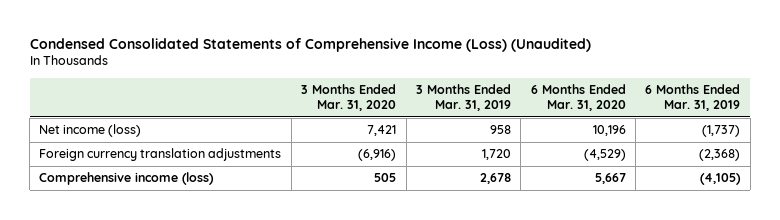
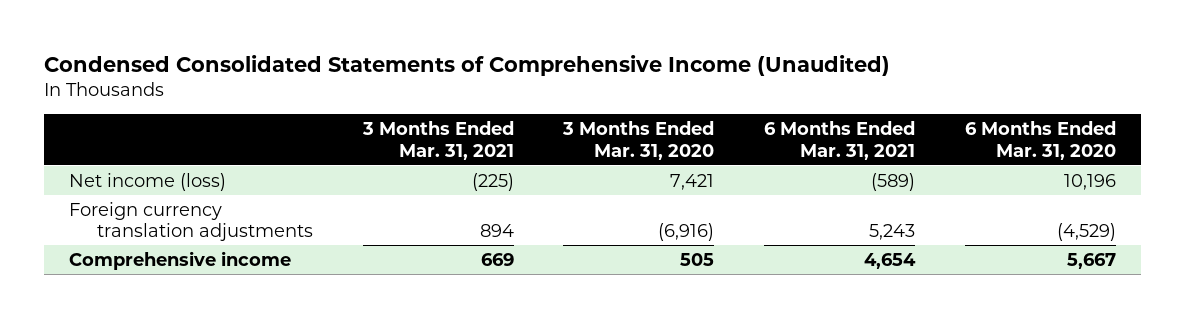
- Condensed Consolidated Statements of Comprehensive Income (Loss) (Unaudited)
+ Condensed Consolidated Statements of Comprehensive Income (Unaudited)
- | 3 Months Ended Mar. 31, 2020 | 3 Months Ended Mar. 31, 2019 | 6 Months Ended Mar. 31, 2020 | 6 Months Ended Mar. 31, 2019
+ | 3 Months Ended Mar. 31, 2021 | 3 Months Ended Mar. 31, 2020 | 6 Months Ended Mar. 31, 2021 | 6 Months Ended Mar. 31, 2020
- Comprehensive income (loss) | 505 | 2,678 | 5,667 | (4,105)
+ Comprehensive income | 669 | 505 | 4,654 | 5,667

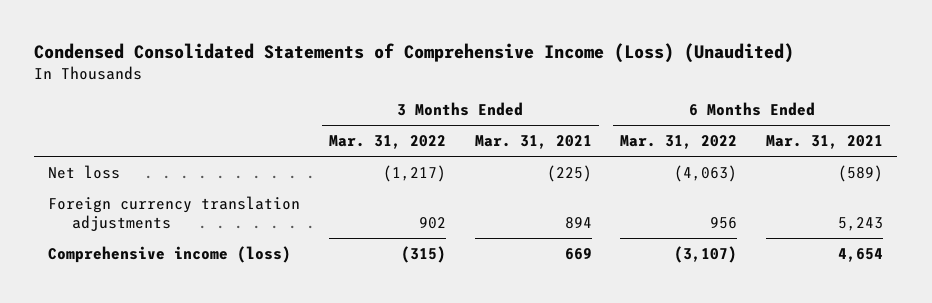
- Condensed Consolidated Statements of Comprehensive Income (Unaudited)
+ Condensed Consolidated Statements of Comprehensive Income (Loss) (Unaudited)
- | 3 Months Ended Mar. 31, 2021 | 3 Months Ended Mar. 31, 2020 | 6 Months Ended Mar. 31, 2021 | 6 Months Ended Mar. 31, 2020
+ | 3 Months Ended Mar. 31, 2022 | 3 Months Ended Mar. 31, 2021 | 6 Months Ended Mar. 31, 2022 | 6 Months Ended Mar. 31, 2021
- Net income (loss) | (225) | 7,421 | (589) | 10,196
+ Net loss | (1,217) | (225) | (4,063) | (589)
- Comprehensive income | 669 | 505 | 4,654 | 5,667
+ Comprehensive income (loss) | (315) | 669 | (3,107) | 4,654

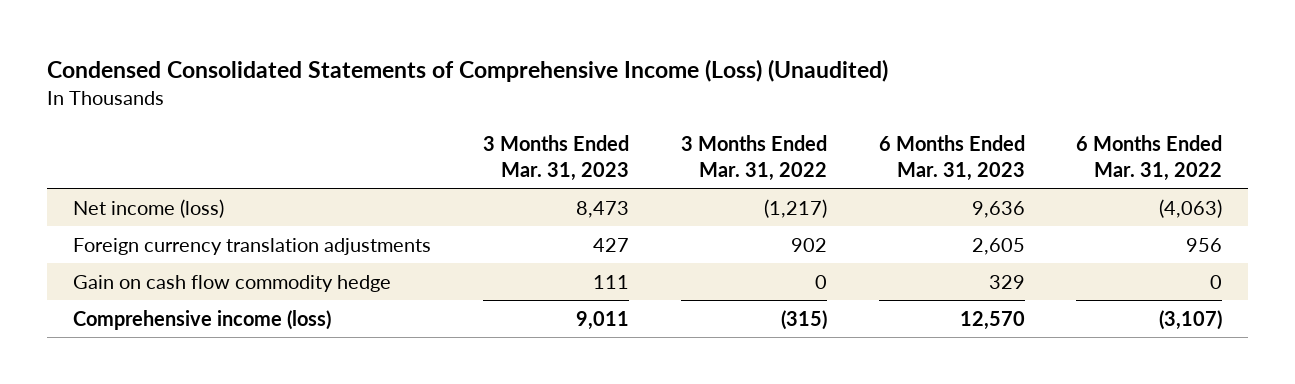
- | 3 Months Ended Mar. 31, 2022 | 3 Months Ended Mar. 31, 2021 | 6 Months Ended Mar. 31, 2022 | 6 Months Ended Mar. 31, 2021
+ | 3 Months Ended Mar. 31, 2023 | 3 Months Ended Mar. 31, 2022 | 6 Months Ended Mar. 31, 2023 | 6 Months Ended Mar. 31, 2022
- Net loss | (1,217) | (225) | (4,063) | (589)
+ Net income (loss) | 8,473 | (1,217) | 9,636 | (4,063)
+ Gain on cash flow commodity hedge | 111 | 0 | 329 | 0

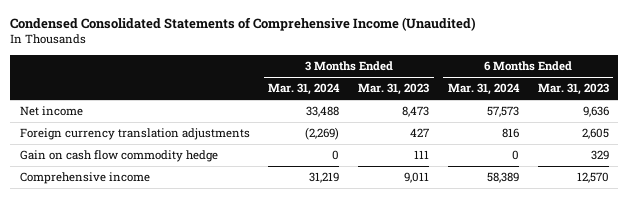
- Condensed Consolidated Statements of Comprehensive Income (Loss) (Unaudited)
+ Condensed Consolidated Statements of Comprehensive Income (Unaudited)
- | 3 Months Ended Mar. 31, 2023 | 3 Months Ended Mar. 31, 2022 | 6 Months Ended Mar. 31, 2023 | 6 Months Ended Mar. 31, 2022
+ | 3 Months Ended Mar. 31, 2024 | 3 Months Ended Mar. 31, 2023 | 6 Months Ended Mar. 31, 2024 | 6 Months Ended Mar. 31, 2023
- Net income (loss) | 8,473 | (1,217) | 9,636 | (4,063)
+ Net income | 33,488 | 8,473 | 57,573 | 9,636
- Comprehensive income (loss) | 9,011 | (315) | 12,570 | (3,107)
+ Comprehensive income | 31,219 | 9,011 | 58,389 | 12,570

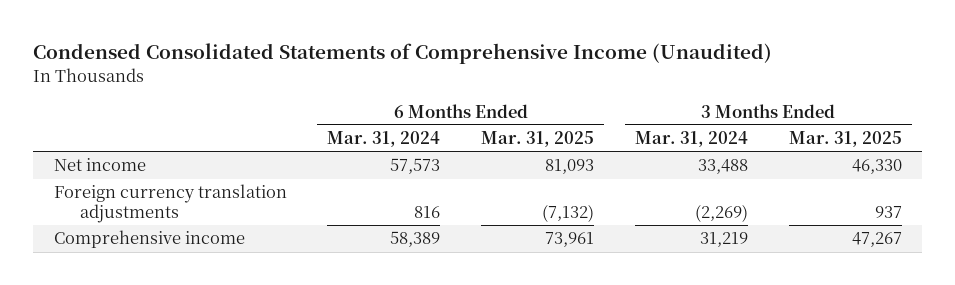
- | 3 Months Ended Mar. 31, 2024 | 3 Months Ended Mar. 31, 2023 | 6 Months Ended Mar. 31, 2024 | 6 Months Ended Mar. 31, 2023
+ | 6 Months Ended Mar. 31, 2024 | 6 Months Ended Mar. 31, 2025 | 3 Months Ended Mar. 31, 2024 | 3 Months Ended Mar. 31, 2025
- Gain on cash flow commodity hedge | 0 | 111 | 0 | 329

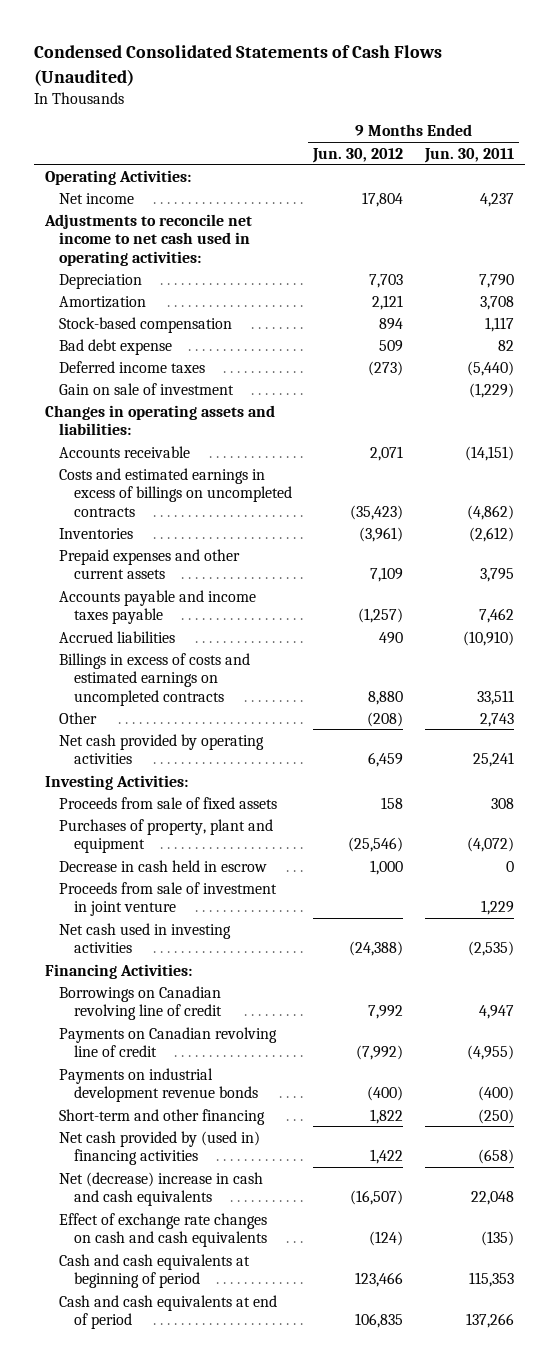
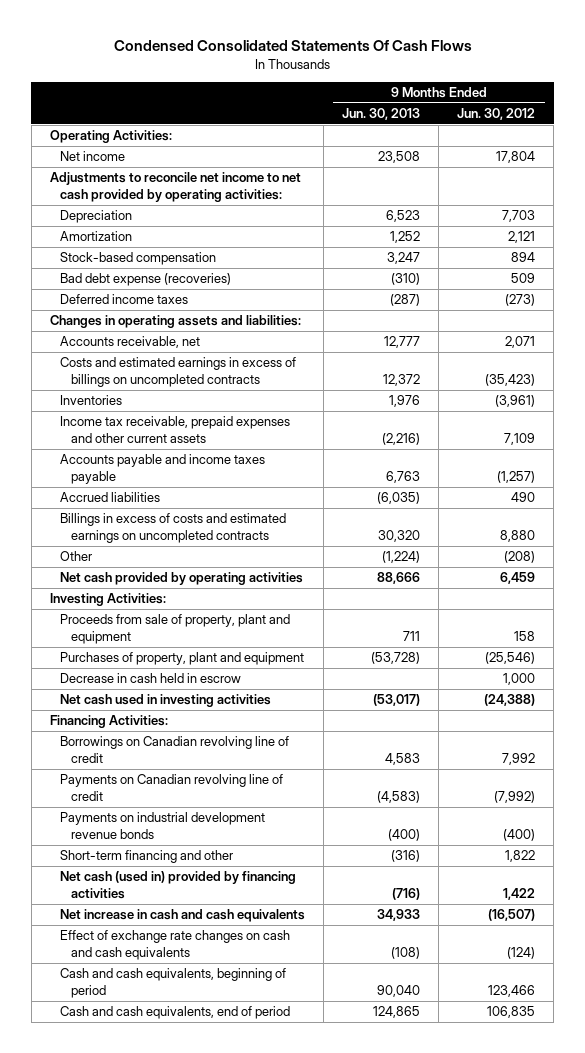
- Condensed Consolidated Statements of Cash Flows (Unaudited)
+ Condensed Consolidated Statements Of Cash Flows
- | 9 Months Ended Jun. 30, 2012 | 9 Months Ended Jun. 30, 2011
+ | 9 Months Ended Jun. 30, 2013 | 9 Months Ended Jun. 30, 2012
- Adjustments to reconcile net income to net cash used in operating activities:
+ Adjustments to reconcile net income to net cash provided by operating activities:
- Bad debt expense | 509 | 82
+ Bad debt expense (recoveries) | (310) | 509
- Gain on sale of investment | | (1,229)
- Accounts receivable | 2,071 | (14,151)
+ Accounts receivable, net | 12,777 | 2,071
- Prepaid expenses and other current assets | 7,109 | 3,795
+ Income tax receivable, prepaid expenses and other current assets | (2,216) | 7,109
- Proceeds from sale of fixed assets | 158 | 308
+ Proceeds from sale of property, plant and equipment | 711 | 158
- Proceeds from sale of investment in joint venture | | 1,229
- Short-term and other financing | 1,822 | (250)
- Net cash provided by (used in) financing activities | 1,422 | (658)
- Net (decrease) increase in cash and cash equivalents | (16,507) | 22,048
+ Short-term financing and other | (316) | 1,822
+ Net cash (used in) provided by financing activities | (716) | 1,422
+ Net increase in cash and cash equivalents | 34,933 | (16,507)
- Cash and cash equivalents at beginning of period | 123,466 | 115,353
- Cash and cash equivalents at end of period | 106,835 | 137,266
+ Cash and cash equivalents, beginning of period | 90,040 | 123,466
+ Cash and cash equivalents, end of period | 124,865 | 106,835

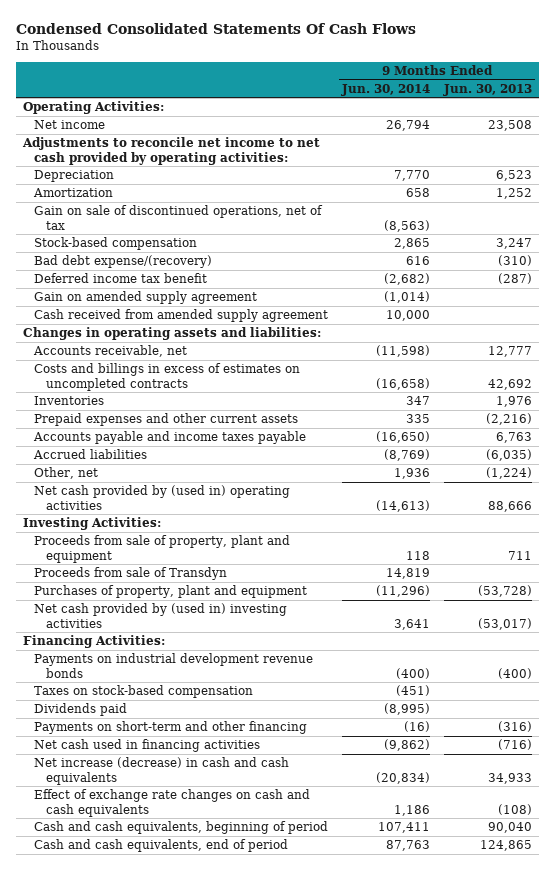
- | 9 Months Ended Jun. 30, 2013 | 9 Months Ended Jun. 30, 2012
+ | 9 Months Ended Jun. 30, 2014 | 9 Months Ended Jun. 30, 2013
+ Gain on sale of discontinued operations, net of tax | (8,563) |
- Bad debt expense (recoveries) | (310) | 509
- Deferred income taxes | (287) | (273)
+ Bad debt expense/(recovery) | 616 | (310)
+ Deferred income tax benefit | (2,682) | (287)
+ Gain on amended supply agreement | (1,014) |
+ Cash received from amended supply agreement | 10,000 |
- Costs and estimated earnings in excess of billings on uncompleted contracts | 12,372 | (35,423)
+ Costs and billings in excess of estimates on uncompleted contracts | (16,658) | 42,692
- Income tax receivable, prepaid expenses and other current assets | (2,216) | 7,109
+ Prepaid expenses and other current assets | 335 | (2,216)
- Billings in excess of costs and estimated earnings on uncompleted contracts | 30,320 | 8,880
- Other | (1,224) | (208)
- Net cash provided by operating activities | 88,666 | 6,459
+ Other, net | 1,936 | (1,224)
+ Net cash provided by (used in) operating activities | (14,613) | 88,666
+ Proceeds from sale of Transdyn | 14,819 |
- Decrease in cash held in escrow | | 1,000
- Net cash used in investing activities | (53,017) | (24,388)
+ Net cash provided by (used in) investing activities | 3,641 | (53,017)
- Borrowings on Canadian revolving line of credit | 4,583 | 7,992
- Payments on Canadian revolving line of credit | (4,583) | (7,992)
- Short-term financing and other | (316) | 1,822
- Net cash (used in) provided by financing activities | (716) | 1,422
- Net increase in cash and cash equivalents | 34,933 | (16,507)
+ Taxes on stock-based compensation | (451) |
+ Dividends paid | (8,995) |
+ Payments on short-term and other financing | (16) | (316)
+ Net cash used in financing activities | (9,862) | (716)
+ Net increase (decrease) in cash and cash equivalents | (20,834) | 34,933

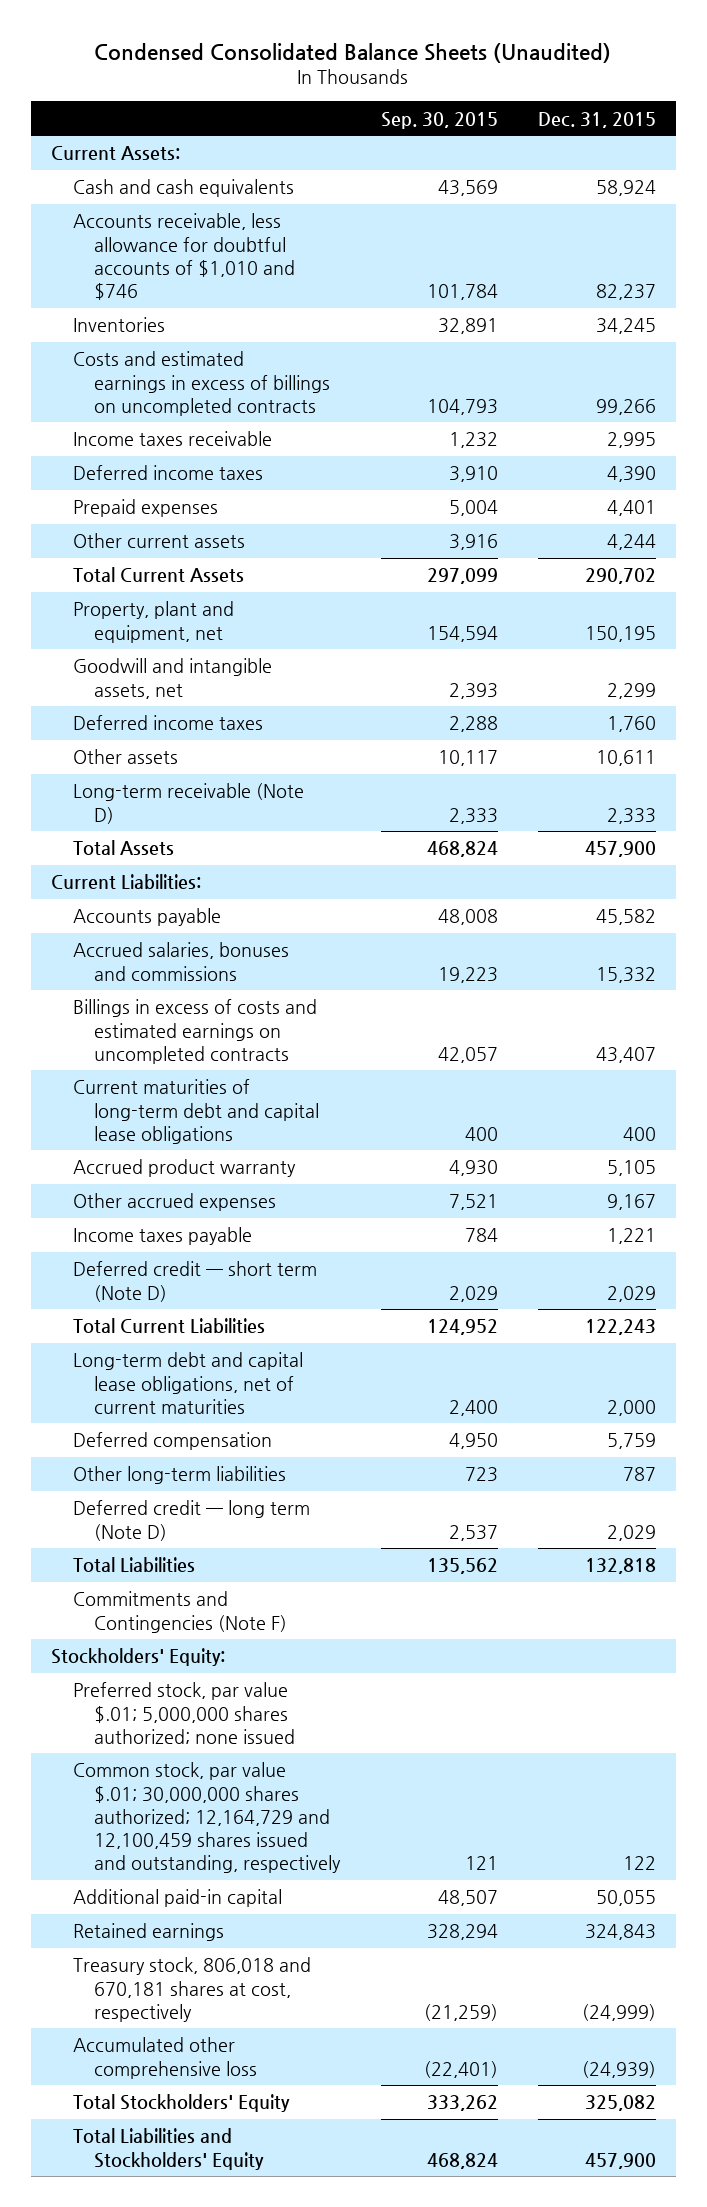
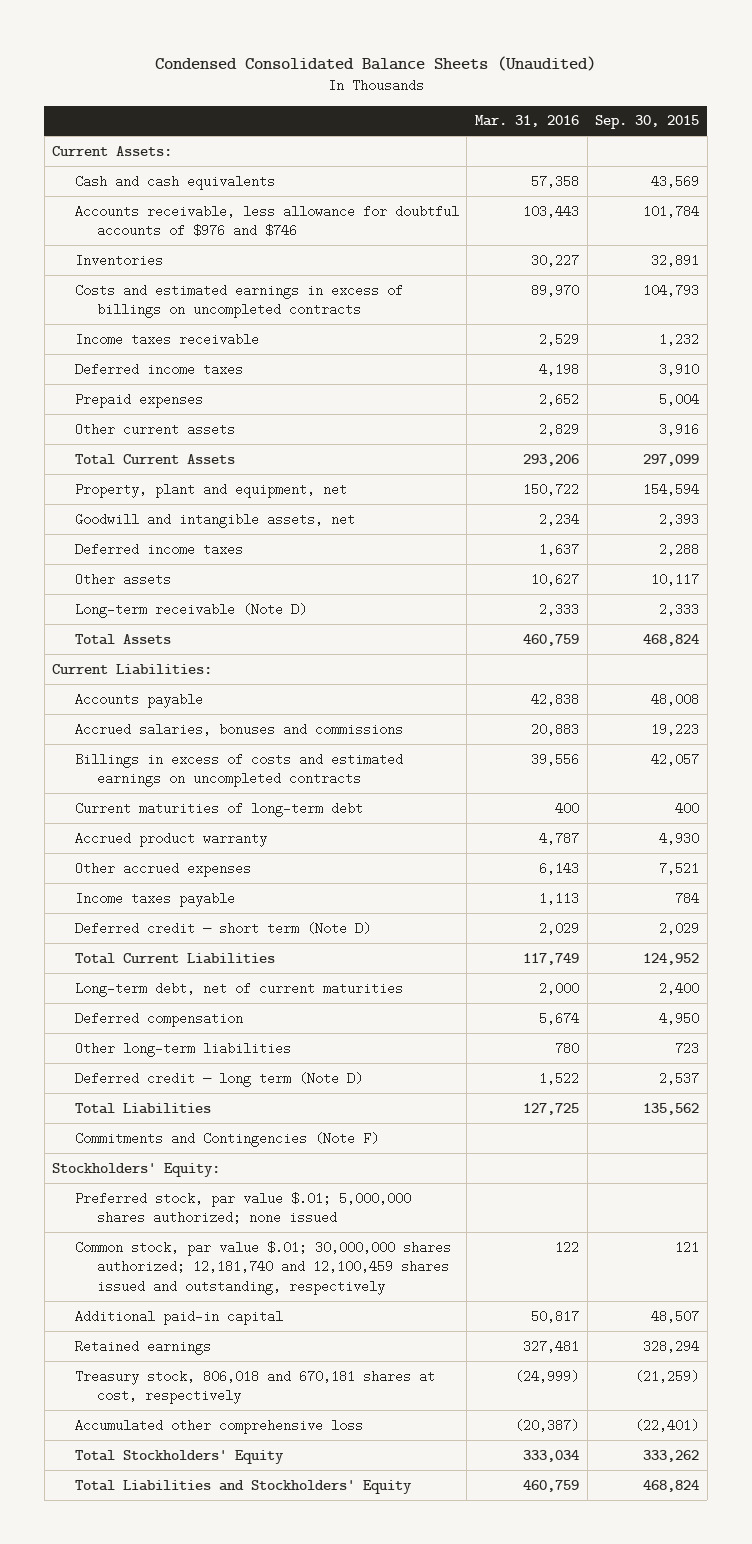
- | Sep. 30, 2015 | Dec. 31, 2015
+ | Mar. 31, 2016 | Sep. 30, 2015
- Accounts receivable, less allowance for doubtful accounts of $1,010 and $746 | 101,784 | 82,237
+ Accounts receivable, less allowance for doubtful accounts of $976 and $746 | 103,443 | 101,784
- Current maturities of long-term debt and capital lease obligations | 400 | 400
+ Current maturities of long-term debt | 400 | 400
- Long-term debt and capital lease obligations, net of current maturities | 2,400 | 2,000
+ Long-term debt, net of current maturities | 2,000 | 2,400
- Common stock, par value $.01; 30,000,000 shares authorized; 12,164,729 and 12,100,459 shares issued and outstanding, respectively | 121 | 122
+ Common stock, par value $.01; 30,000,000 shares authorized; 12,181,740 and 12,100,459 shares issued and outstanding, respectively | 122 | 121

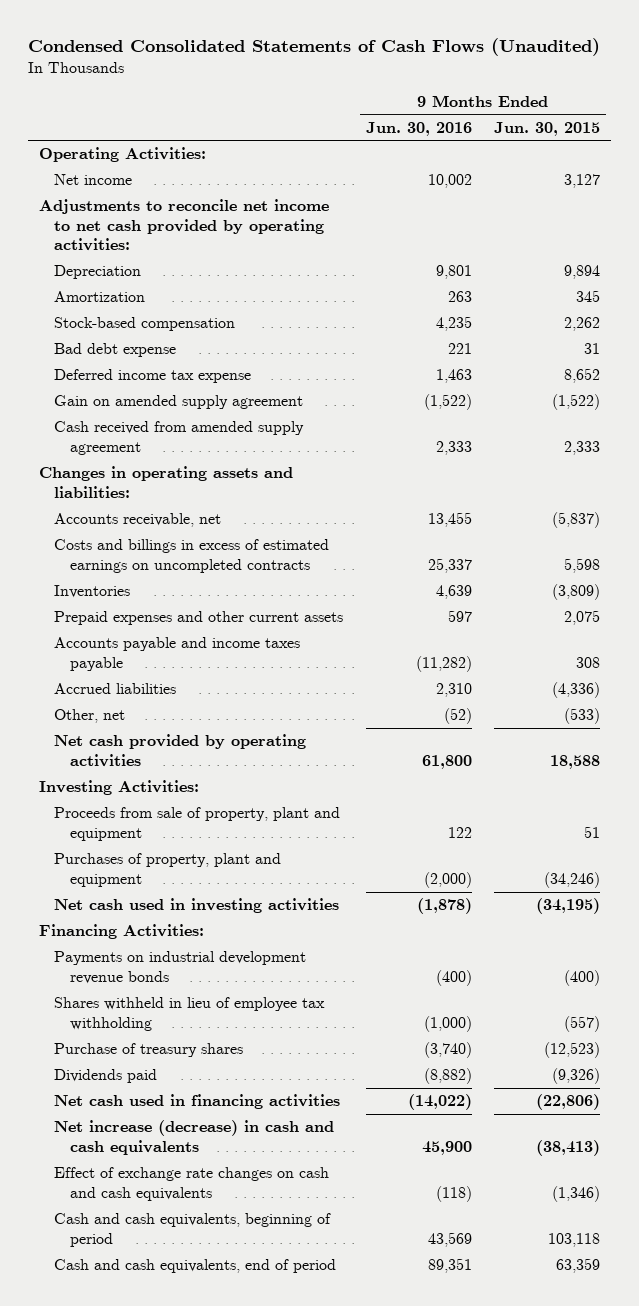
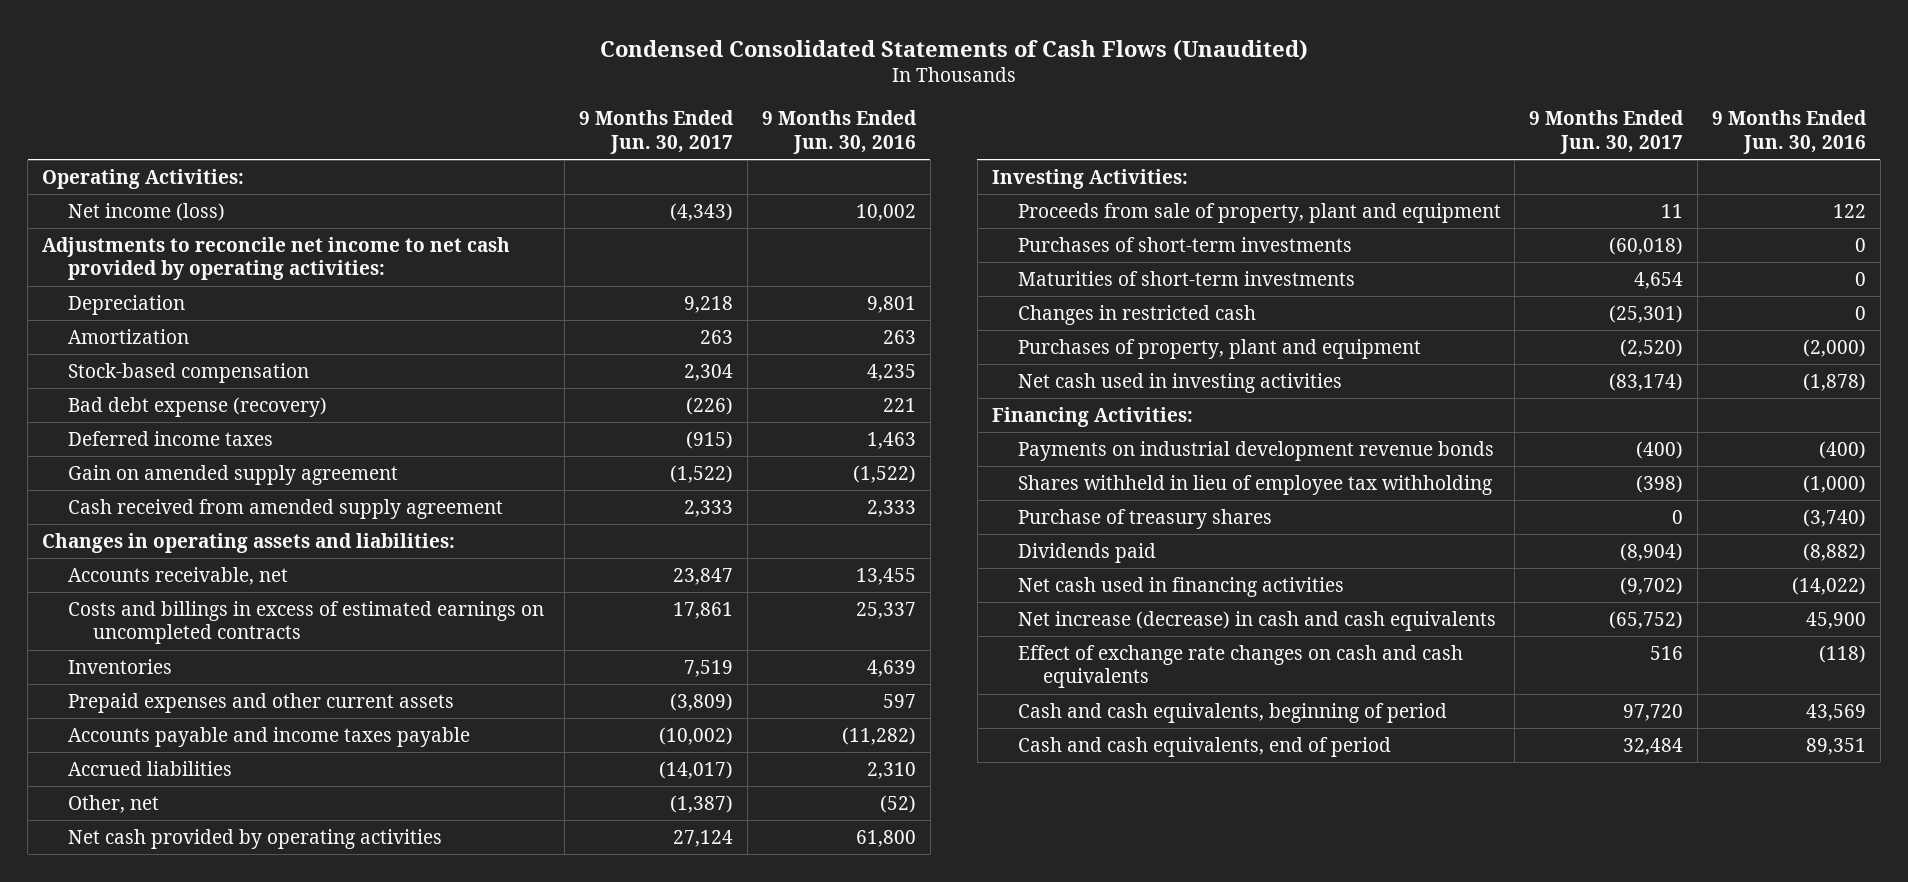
- | 9 Months Ended Jun. 30, 2016 | 9 Months Ended Jun. 30, 2015
+ | 9 Months Ended Jun. 30, 2017 | 9 Months Ended Jun. 30, 2016
- Net income | 10,002 | 3,127
+ Net income (loss) | (4,343) | 10,002
- Bad debt expense | 221 | 31
- Deferred income tax expense | 1,463 | 8,652
+ Bad debt expense (recovery) | (226) | 221
+ Deferred income taxes | (915) | 1,463
+ Purchases of short-term investments | (60,018) | 0
+ Maturities of short-term investments | 4,654 | 0
+ Changes in restricted cash | (25,301) | 0

